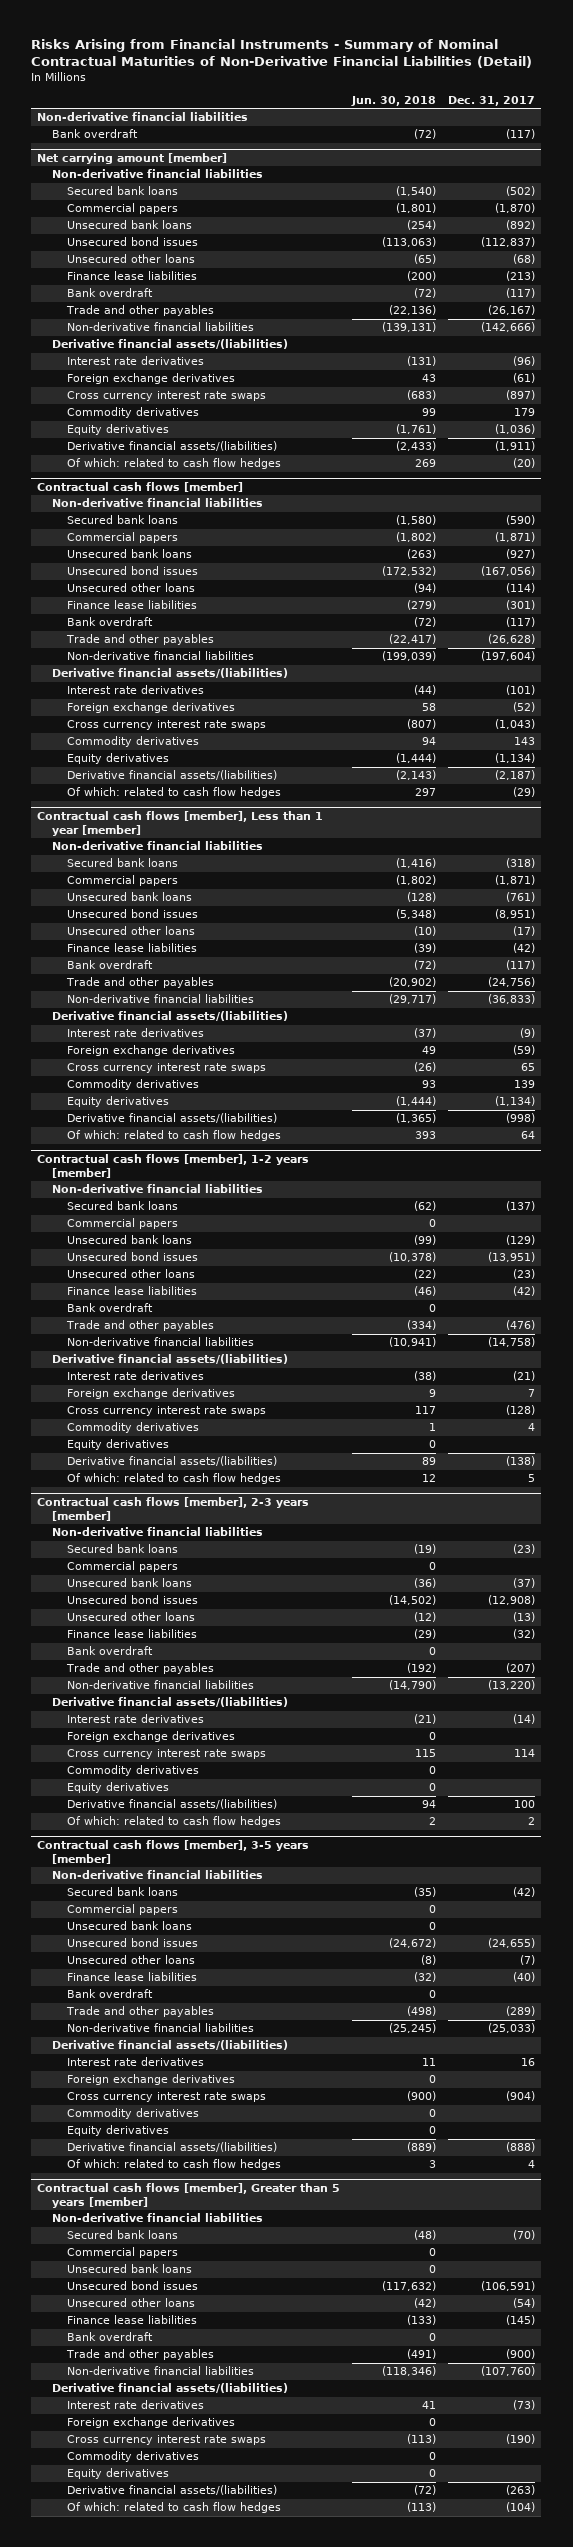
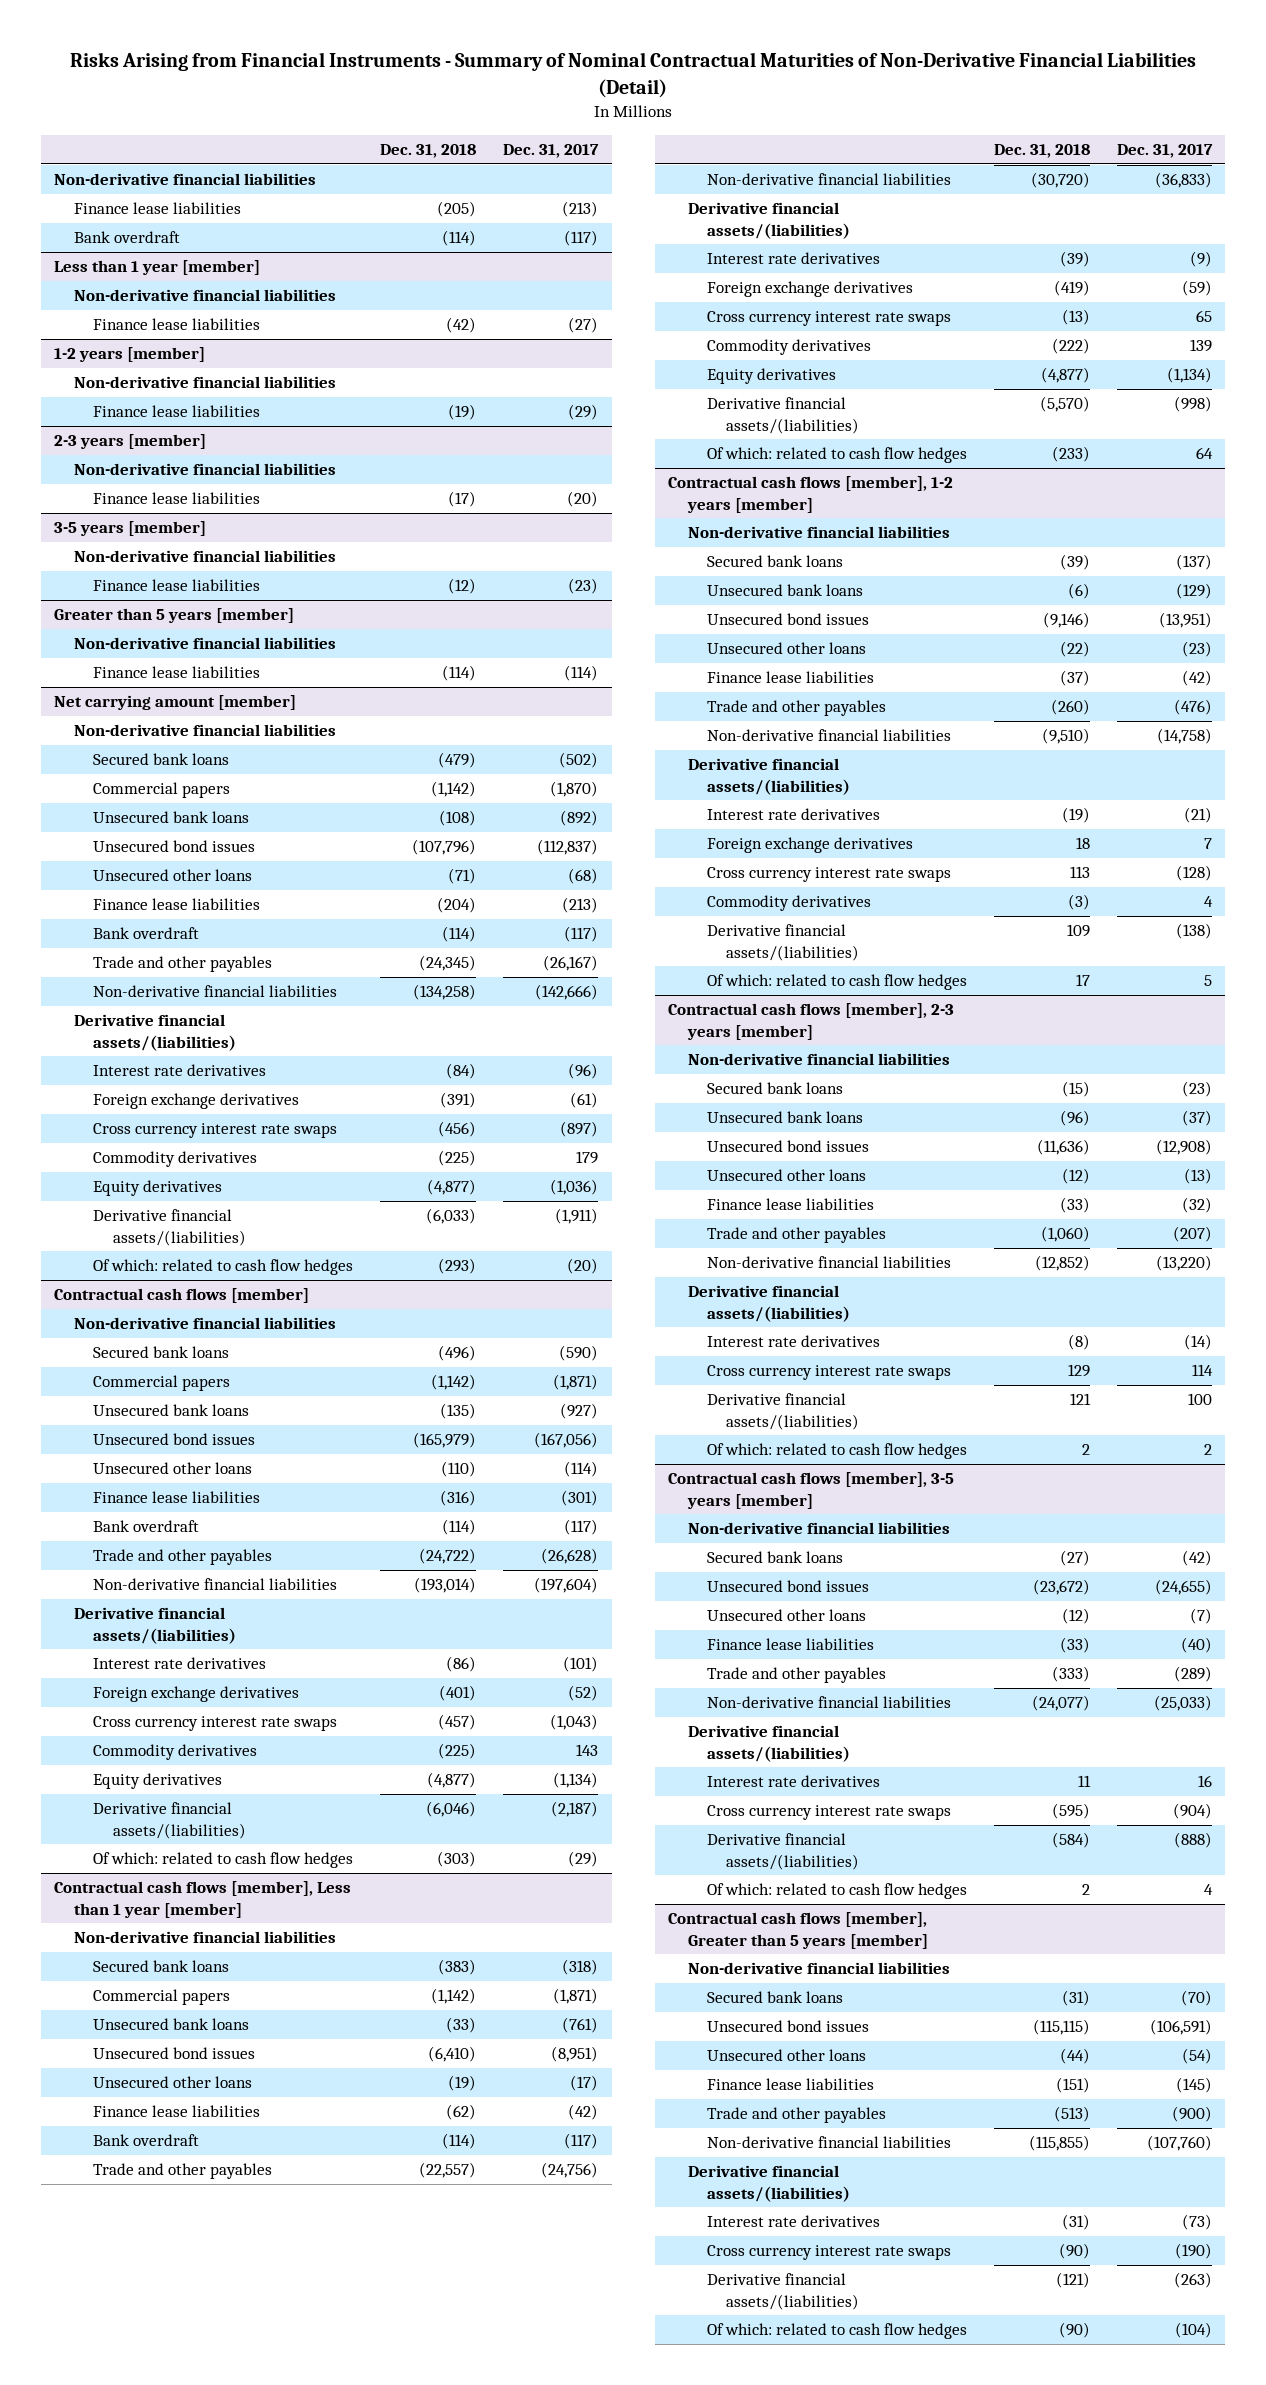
- | Jun. 30, 2018 | Dec. 31, 2017
+ | Dec. 31, 2018 | Dec. 31, 2017
+ Finance lease liabilities | (205) | (213)
+ Less than 1 year [member]
+ Non-derivative financial liabilities
+ Finance lease liabilities | (42) | (27)
+ 1-2 years [member]
+ Non-derivative financial liabilities
+ Finance lease liabilities | (19) | (29)
+ 2-3 years [member]
+ Non-derivative financial liabilities
+ Finance lease liabilities | (17) | (20)
+ 3-5 years [member]
+ Non-derivative financial liabilities
+ Finance lease liabilities | (12) | (23)
+ Greater than 5 years [member]
+ Non-derivative financial liabilities
+ Finance lease liabilities | (114) | (114)
@ Contractual cash flows [member], 1-2 years [member]
- Commercial papers | 0 |
- Bank overdraft | 0 |
- Equity derivatives | 0 |
@ Contractual cash flows [member], 2-3 years [member]
- Commercial papers | 0 |
- Bank overdraft | 0 |
- Foreign exchange derivatives | 0 |
- Commodity derivatives | 0 |
- Equity derivatives | 0 |
@ Contractual cash flows [member], 3-5 years [member]
- Commercial papers | 0 |
- Unsecured bank loans | 0 |
- Bank overdraft | 0 |
- Foreign exchange derivatives | 0 |
- Commodity derivatives | 0 |
- Equity derivatives | 0 |
@ Contractual cash flows [member], Greater than 5 years [member]
- Commercial papers | 0 |
- Unsecured bank loans | 0 |
- Bank overdraft | 0 |
- Foreign exchange derivatives | 0 |
- Commodity derivatives | 0 |
- Equity derivatives | 0 |

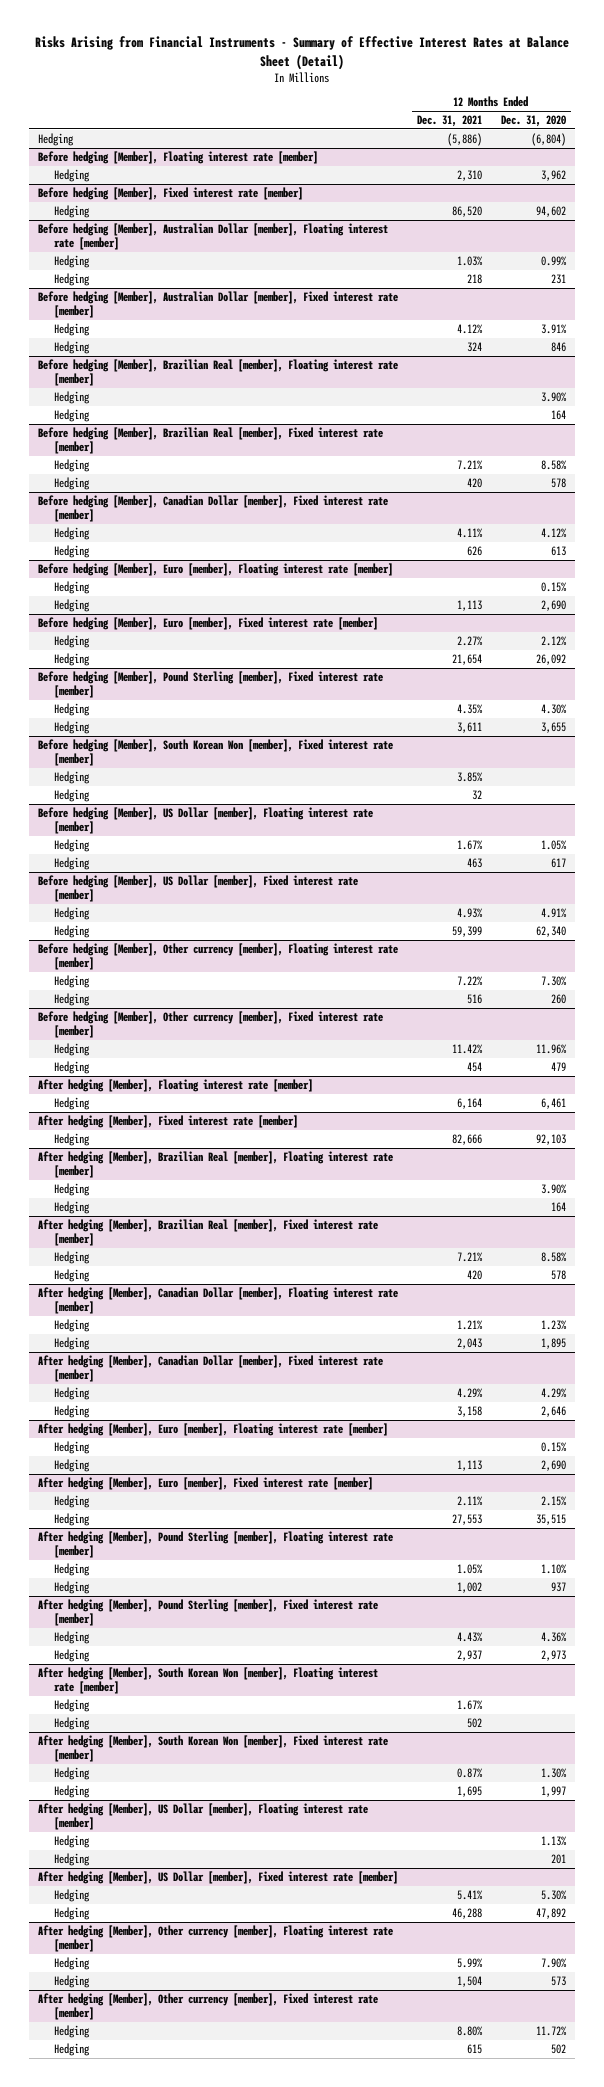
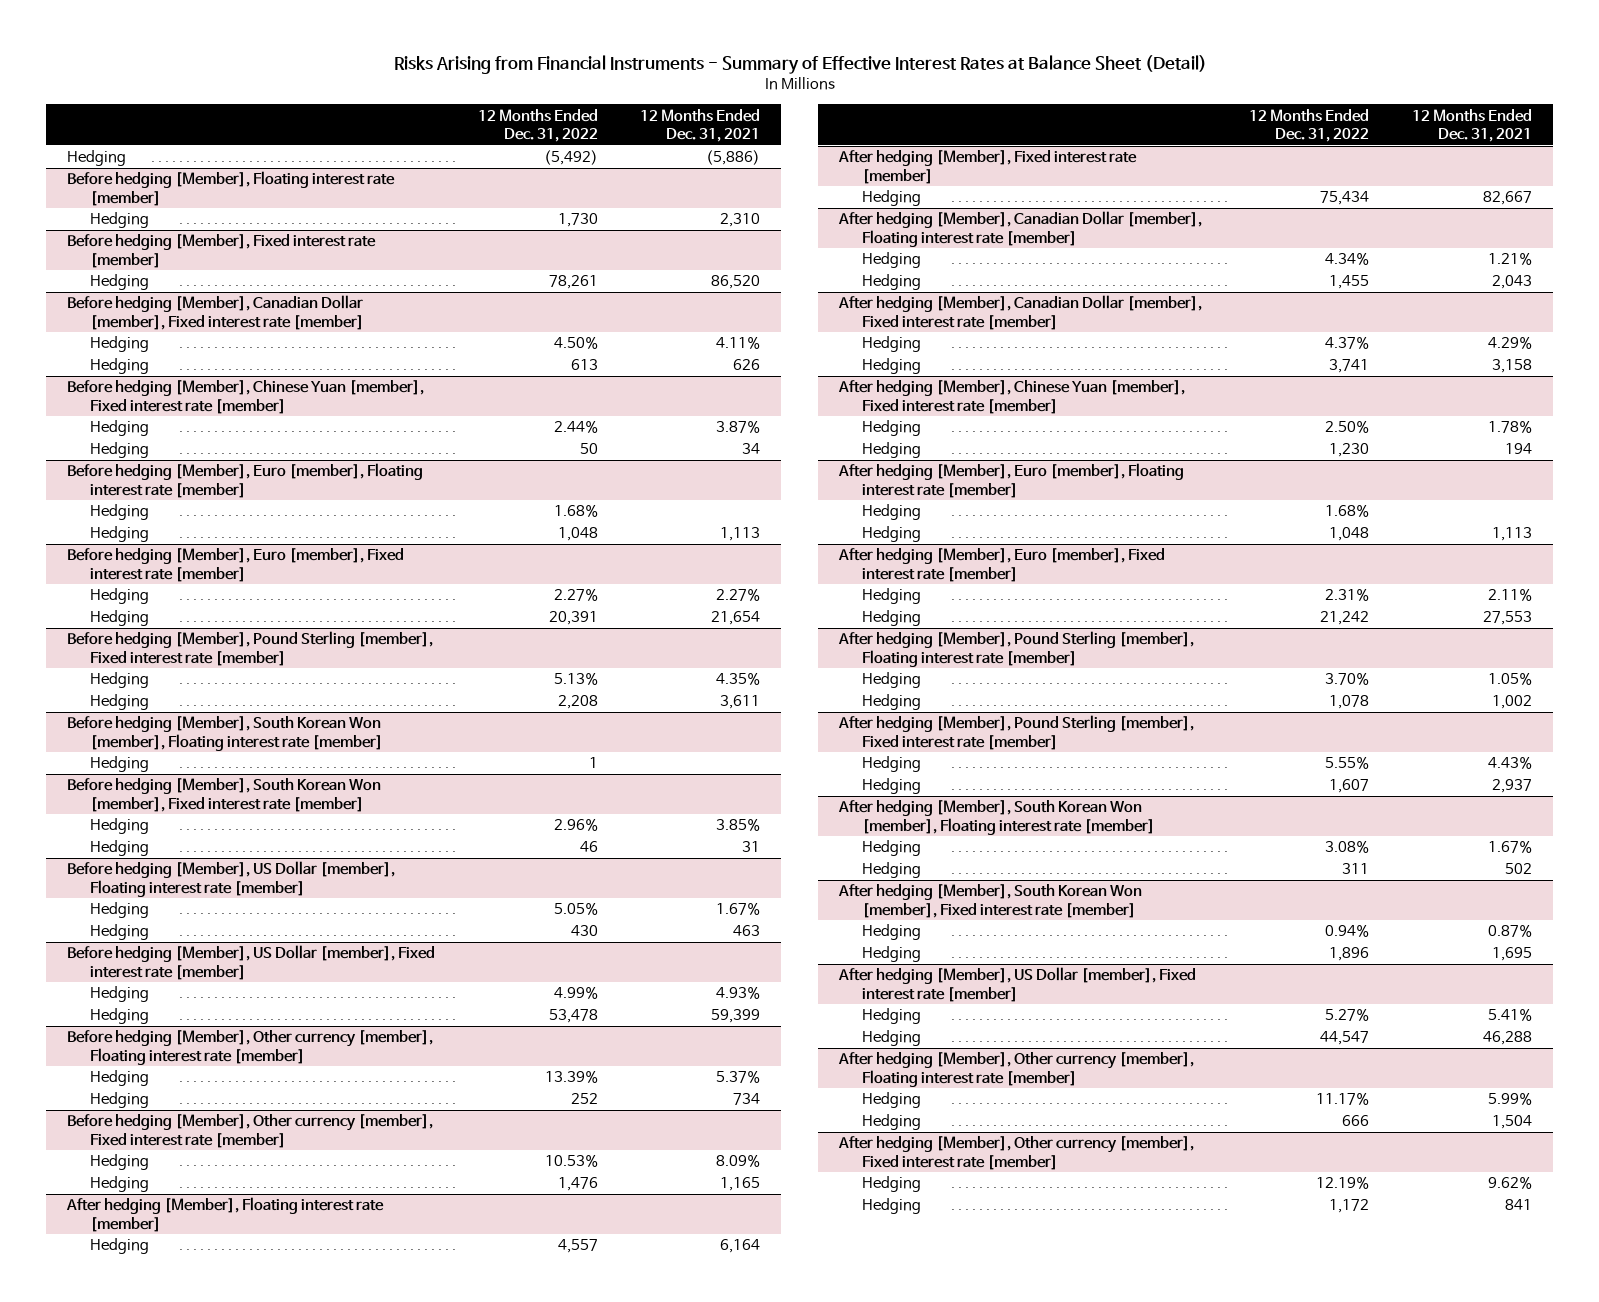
- | 12 Months Ended Dec. 31, 2021 | 12 Months Ended Dec. 31, 2020
+ | 12 Months Ended Dec. 31, 2022 | 12 Months Ended Dec. 31, 2021
- Before hedging [Member], Australian Dollar [member], Floating interest rate [member]
- Hedging | 1.03% | 0.99%
- Hedging | 218 | 231
- Before hedging [Member], Australian Dollar [member], Fixed interest rate [member]
- Hedging | 4.12% | 3.91%
- Hedging | 324 | 846
- Before hedging [Member], Brazilian Real [member], Floating interest rate [member]
- Hedging | | 3.90%
- Hedging | | 164
- Before hedging [Member], Brazilian Real [member], Fixed interest rate [member]
- Hedging | 7.21% | 8.58%
- Hedging | 420 | 578
+ Before hedging [Member], Chinese Yuan [member], Fixed interest rate [member]
+ Hedging | 2.44% | 3.87%
+ Hedging | 50 | 34
+ Before hedging [Member], South Korean Won [member], Floating interest rate [member]
+ Hedging | 1 |
@ Before hedging [Member], South Korean Won [member], Fixed interest rate [member]
- Hedging | 32 |
+ Hedging | 46 | 31
@ Before hedging [Member], Other currency [member], Floating interest rate [member]
- Hedging | 7.22% | 7.30%
- Hedging | 516 | 260
+ Hedging | 13.39% | 5.37%
+ Hedging | 252 | 734
@ Before hedging [Member], Other currency [member], Fixed interest rate [member]
- Hedging | 11.42% | 11.96%
- Hedging | 454 | 479
+ Hedging | 10.53% | 8.09%
+ Hedging | 1,476 | 1,165
@ After hedging [Member], Fixed interest rate [member]
- Hedging | 82,666 | 92,103
- After hedging [Member], Brazilian Real [member], Floating interest rate [member]
- Hedging | | 3.90%
- Hedging | | 164
- After hedging [Member], Brazilian Real [member], Fixed interest rate [member]
- Hedging | 7.21% | 8.58%
- Hedging | 420 | 578
@ After hedging [Member], Fixed interest rate [member]
+ Hedging | 75,434 | 82,667
+ After hedging [Member], Chinese Yuan [member], Fixed interest rate [member]
+ Hedging | 2.50% | 1.78%
+ Hedging | 1,230 | 194
- After hedging [Member], US Dollar [member], Floating interest rate [member]
- Hedging | | 1.13%
- Hedging | | 201
@ After hedging [Member], Other currency [member], Fixed interest rate [member]
- Hedging | 8.80% | 11.72%
- Hedging | 615 | 502
+ Hedging | 12.19% | 9.62%
+ Hedging | 1,172 | 841

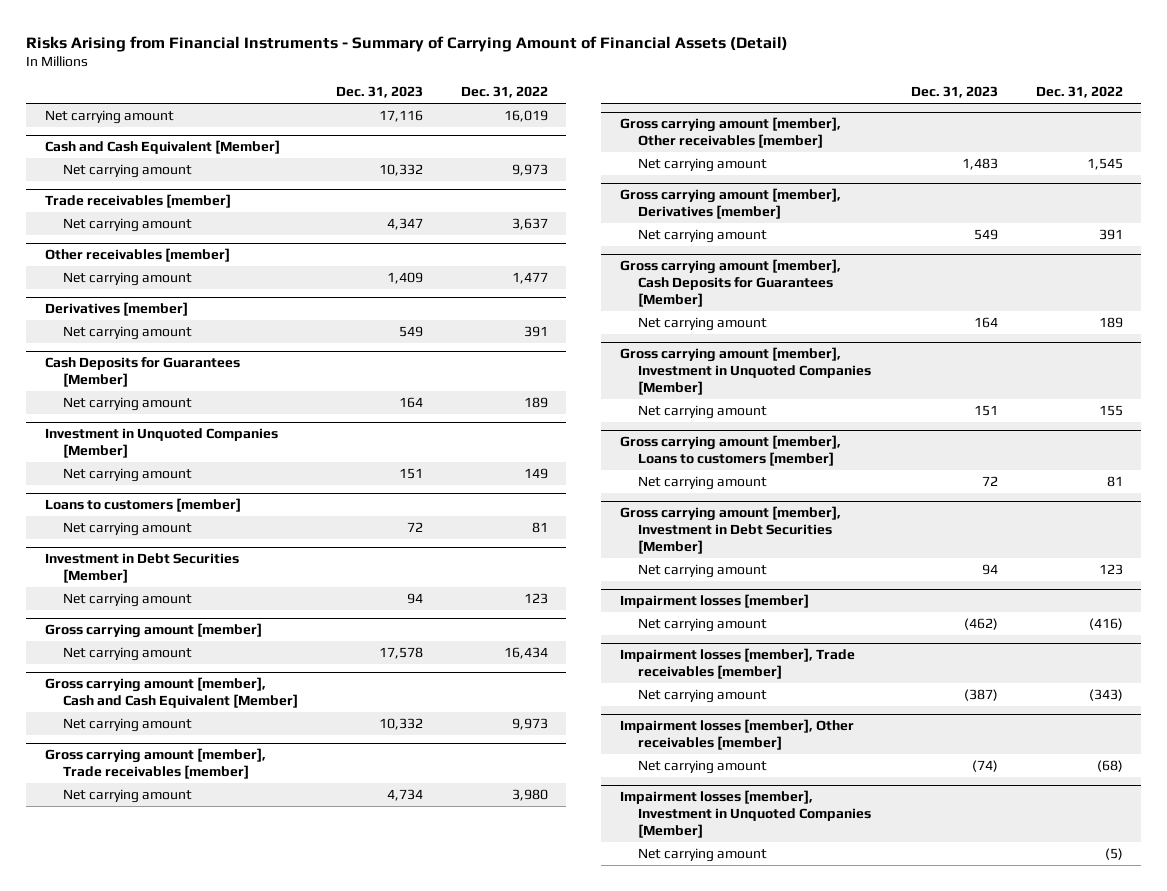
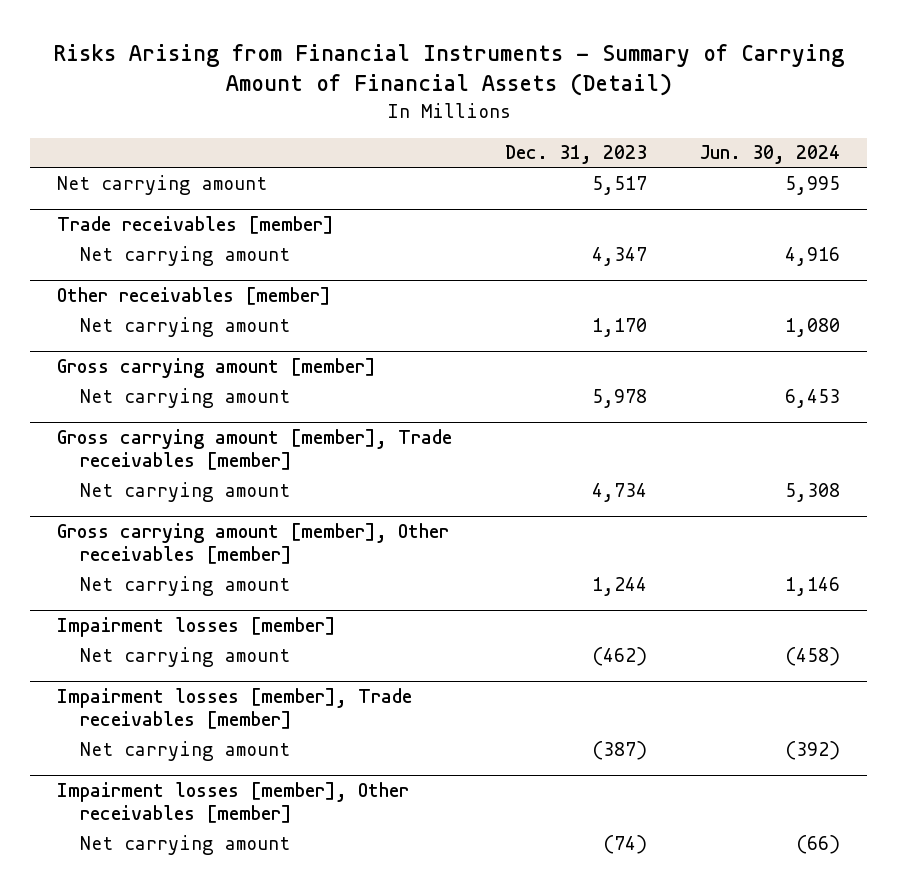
- | Dec. 31, 2023 | Dec. 31, 2022
+ | Dec. 31, 2023 | Jun. 30, 2024
- Net carrying amount | 17,116 | 16,019
- Cash and Cash Equivalent [Member]
- Net carrying amount | 10,332 | 9,973
+ Net carrying amount | 5,517 | 5,995
@ Other receivables [member]
- Net carrying amount | 1,409 | 1,477
- Derivatives [member]
- Net carrying amount | 549 | 391
- Cash Deposits for Guarantees [Member]
- Net carrying amount | 164 | 189
- Investment in Unquoted Companies [Member]
- Net carrying amount | 151 | 149
- Loans to customers [member]
- Net carrying amount | 72 | 81
- Investment in Debt Securities [Member]
- Net carrying amount | 94 | 123
@ Other receivables [member]
+ Net carrying amount | 1,170 | 1,080
@ Gross carrying amount [member]
- Net carrying amount | 17,578 | 16,434
- Gross carrying amount [member], Cash and Cash Equivalent [Member]
- Net carrying amount | 10,332 | 9,973
@ Gross carrying amount [member]
+ Net carrying amount | 5,978 | 6,453
@ Gross carrying amount [member], Other receivables [member]
- Net carrying amount | 1,483 | 1,545
- Gross carrying amount [member], Derivatives [member]
- Net carrying amount | 549 | 391
- Gross carrying amount [member], Cash Deposits for Guarantees [Member]
- Net carrying amount | 164 | 189
- Gross carrying amount [member], Investment in Unquoted Companies [Member]
- Net carrying amount | 151 | 155
- Gross carrying amount [member], Loans to customers [member]
- Net carrying amount | 72 | 81
- Gross carrying amount [member], Investment in Debt Securities [Member]
- Net carrying amount | 94 | 123
@ Gross carrying amount [member], Other receivables [member]
+ Net carrying amount | 1,244 | 1,146
- Impairment losses [member], Investment in Unquoted Companies [Member]
- Net carrying amount | | (5)

